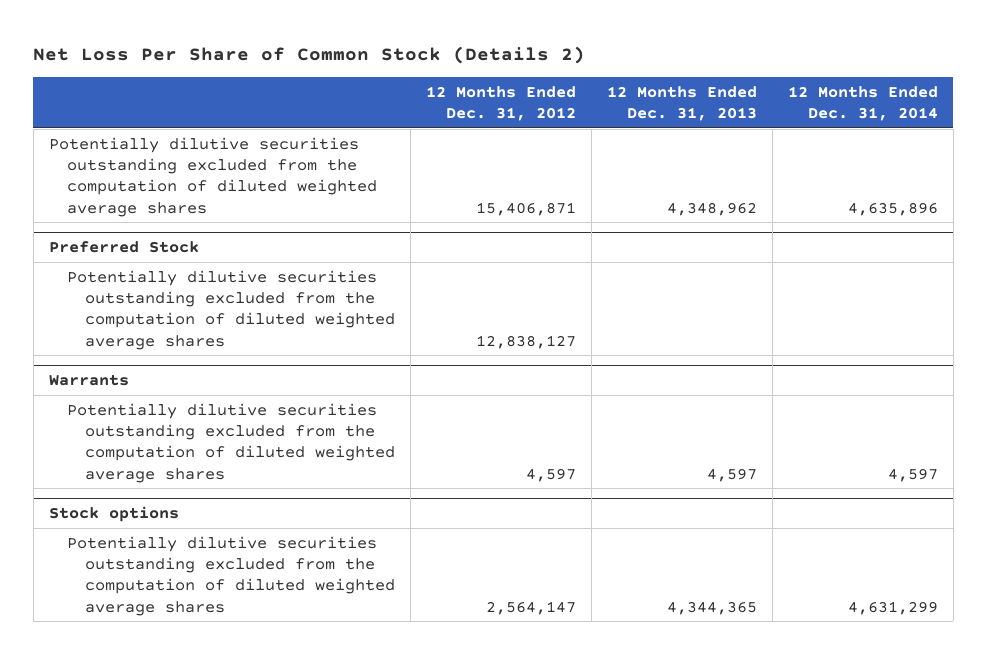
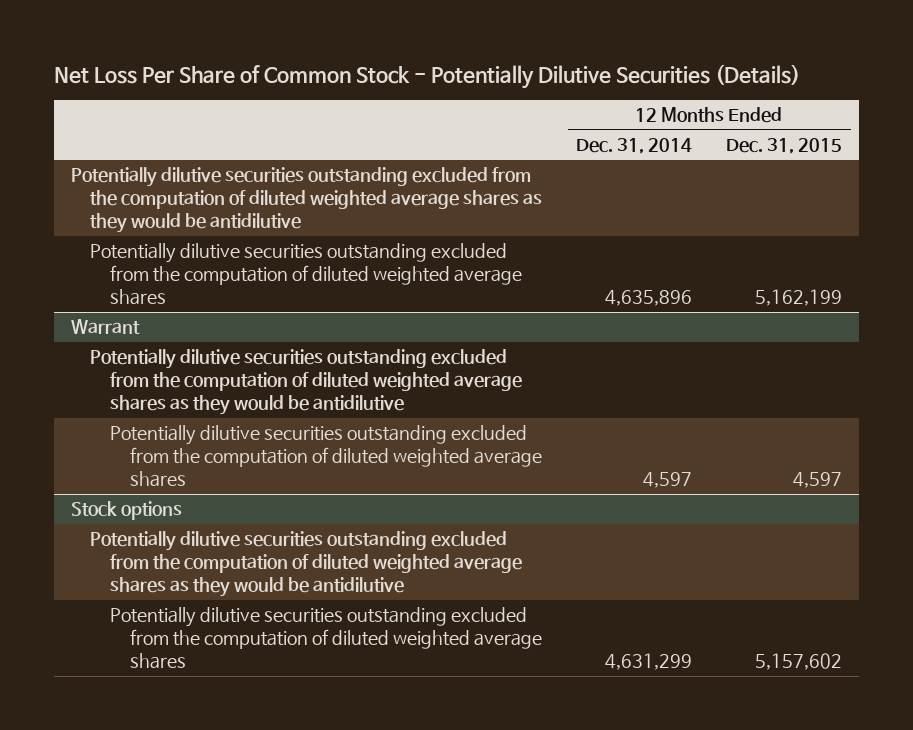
- Net Loss Per Share of Common Stock (Details 2)
+ Net Loss Per Share of Common Stock - Potentially Dilutive Securities (Details)
- | 12 Months Ended Dec. 31, 2012 | 12 Months Ended Dec. 31, 2013 | 12 Months Ended Dec. 31, 2014
+ | 12 Months Ended Dec. 31, 2014 | 12 Months Ended Dec. 31, 2015
+ Potentially dilutive securities outstanding excluded from the computation of diluted weighted average shares as they would be antidilutive
- Preferred Stock
- Potentially dilutive securities outstanding excluded from the computation of diluted weighted average shares | 12,838,127 | |
- Warrants
+ Warrant
+ Potentially dilutive securities outstanding excluded from the computation of diluted weighted average shares as they would be antidilutive
@ Stock options
+ Potentially dilutive securities outstanding excluded from the computation of diluted weighted average shares as they would be antidilutive

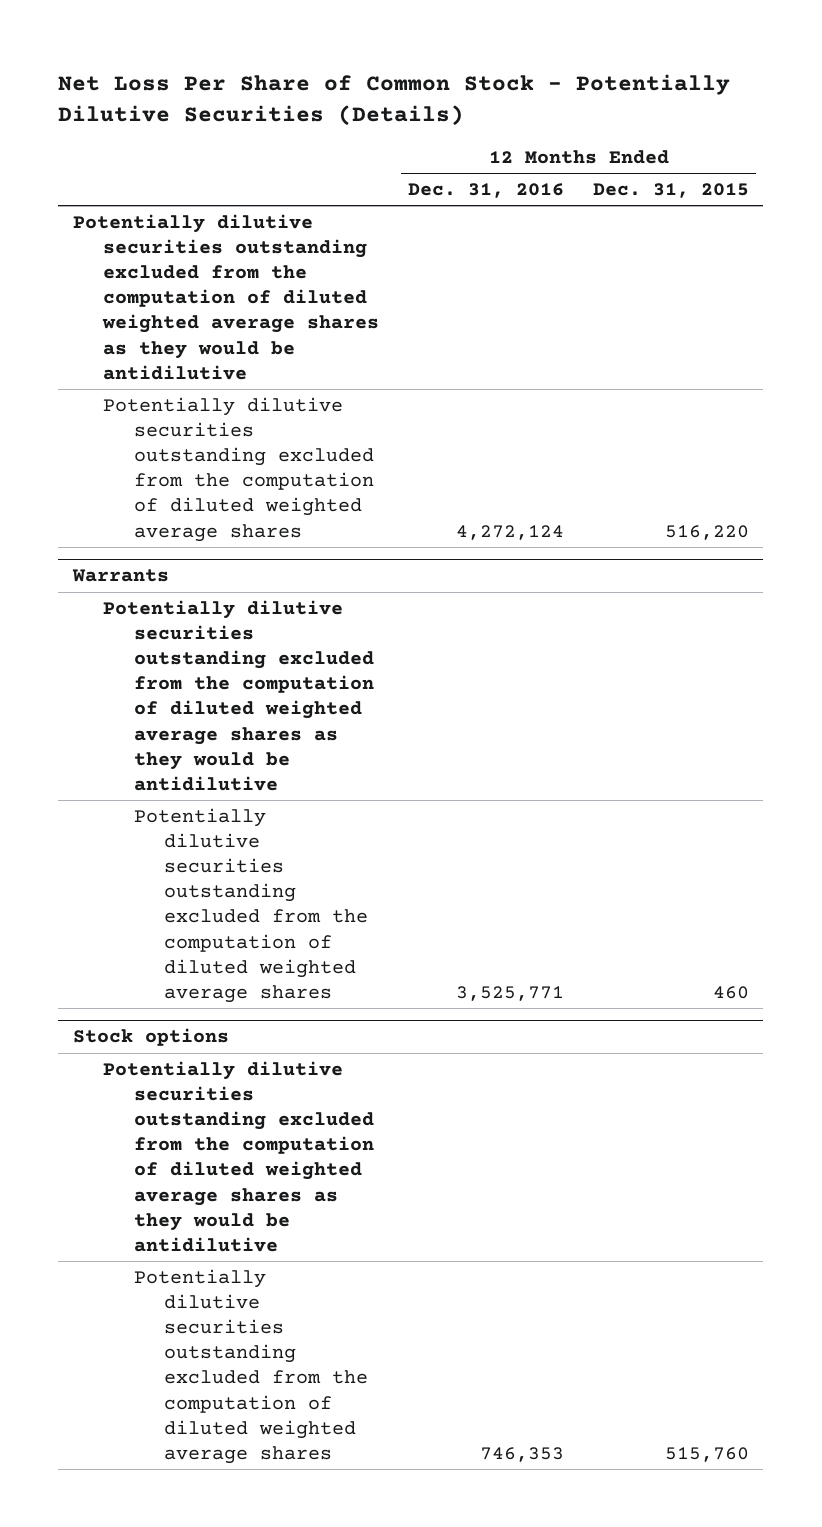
- | 12 Months Ended Dec. 31, 2014 | 12 Months Ended Dec. 31, 2015
+ | 12 Months Ended Dec. 31, 2016 | 12 Months Ended Dec. 31, 2015
- Potentially dilutive securities outstanding excluded from the computation of diluted weighted average shares | 4,635,896 | 5,162,199
- Warrant
+ Potentially dilutive securities outstanding excluded from the computation of diluted weighted average shares | 4,272,124 | 516,220
+ Warrants
- Potentially dilutive securities outstanding excluded from the computation of diluted weighted average shares | 4,597 | 4,597
+ Potentially dilutive securities outstanding excluded from the computation of diluted weighted average shares | 3,525,771 | 460
@ Stock options
- Potentially dilutive securities outstanding excluded from the computation of diluted weighted average shares | 4,631,299 | 5,157,602
+ Potentially dilutive securities outstanding excluded from the computation of diluted weighted average shares | 746,353 | 515,760

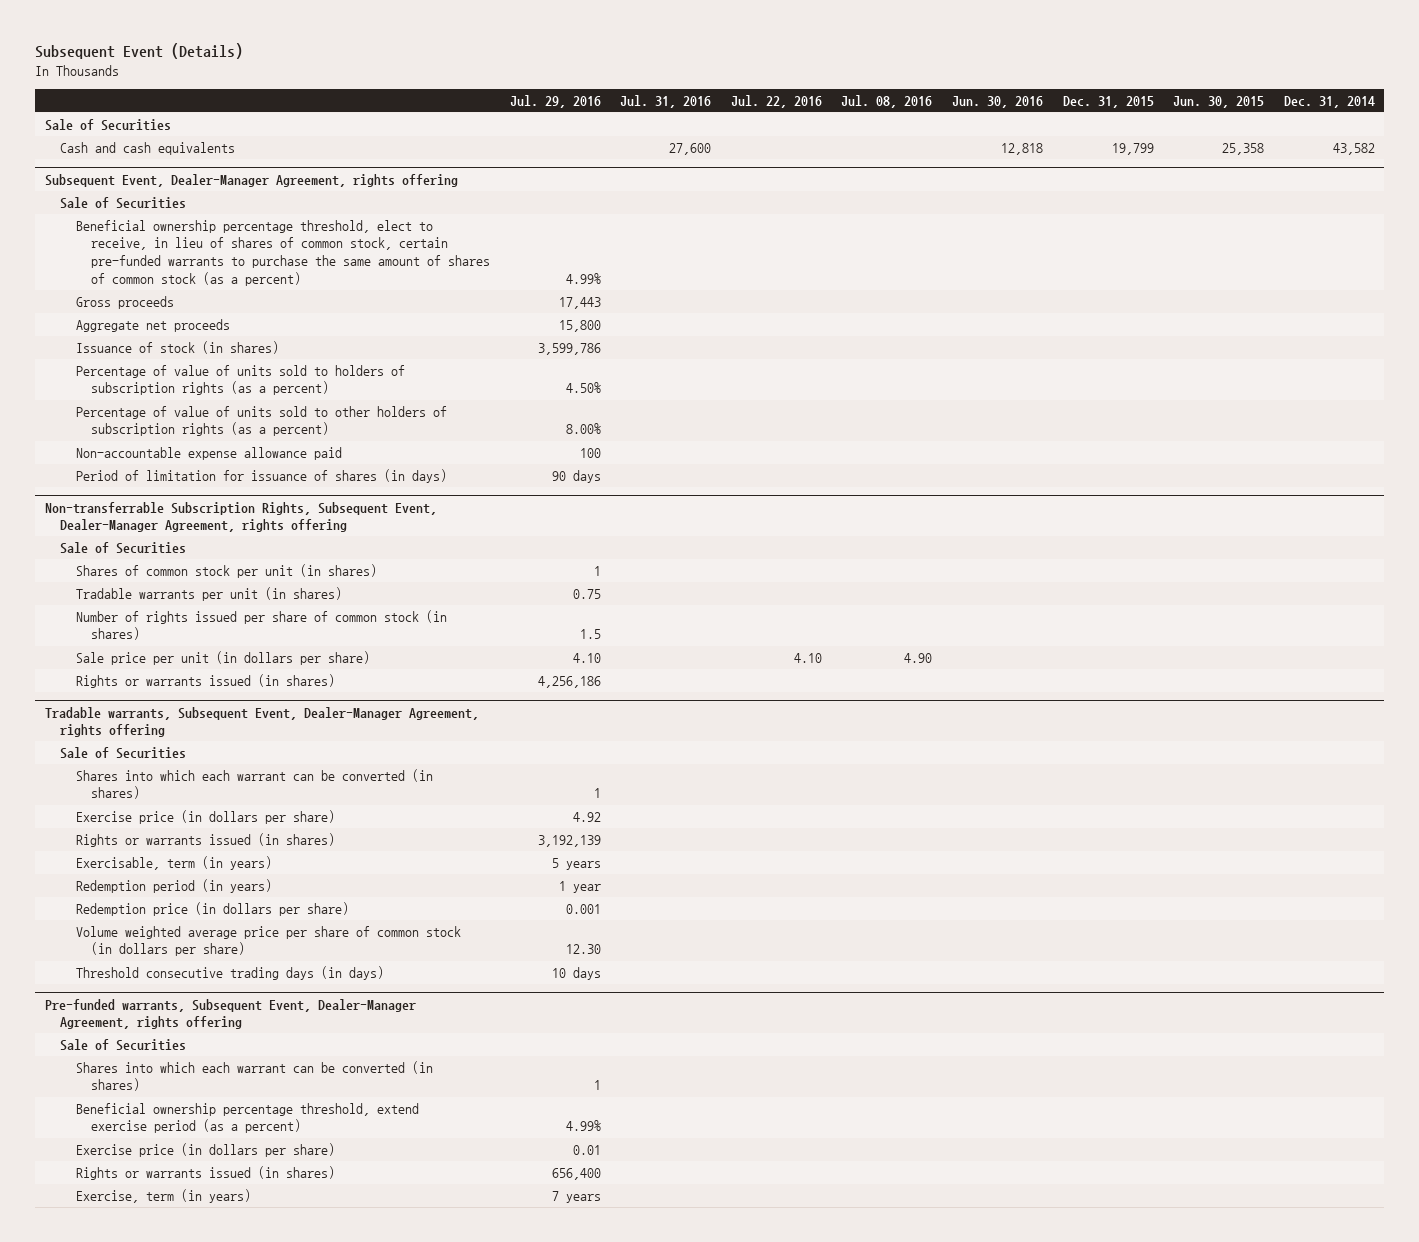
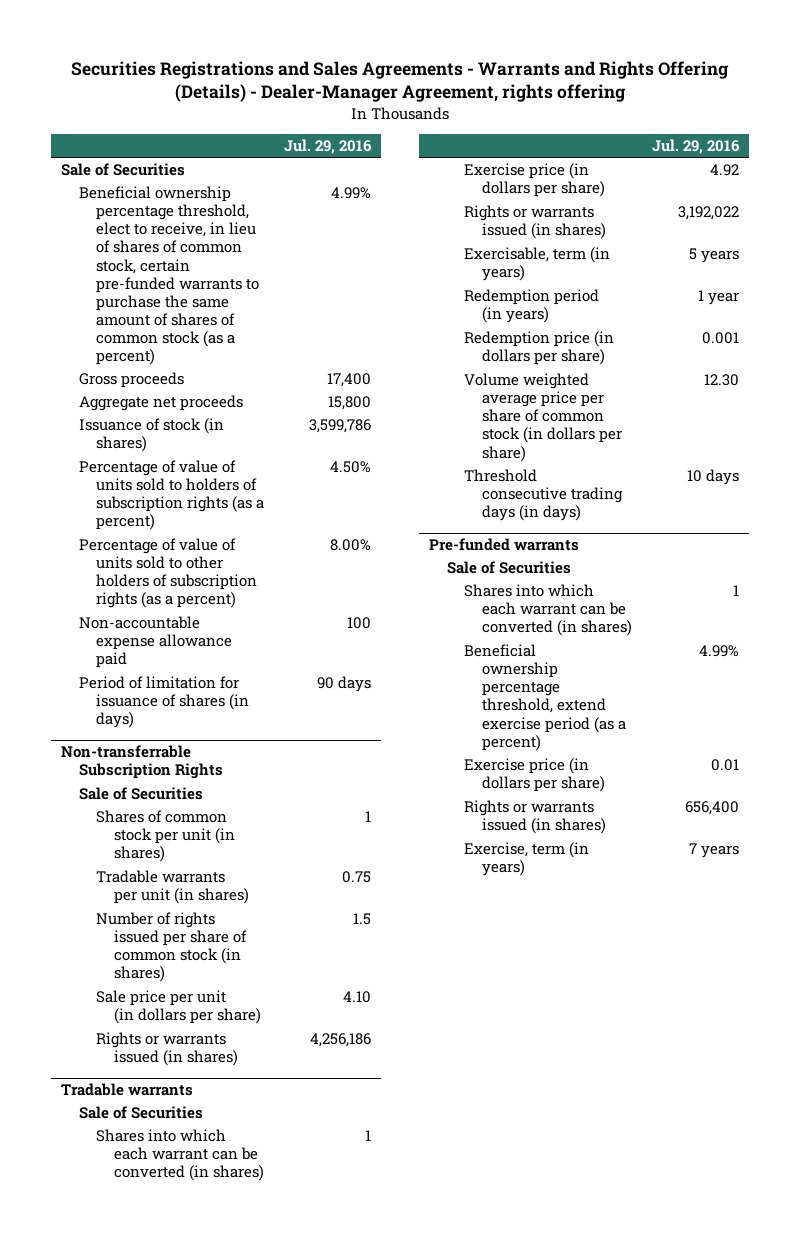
- Subsequent Event (Details)
+ Securities Registrations and Sales Agreements - Warrants and Rights Offering (Details) - Dealer-Manager Agreement, rights offering
- | Jul. 29, 2016 | Jul. 31, 2016 | Jul. 22, 2016 | Jul. 08, 2016 | Jun. 30, 2016 | Dec. 31, 2015 | Jun. 30, 2015 | Dec. 31, 2014
+ | Jul. 29, 2016
- Cash and cash equivalents | | 27,600 | | | 12,818 | 19,799 | 25,358 | 43,582
- Subsequent Event, Dealer-Manager Agreement, rights offering
- Sale of Securities
- Gross proceeds | 17,443 | | | | | | |
+ Gross proceeds | 17,400
- Non-transferrable Subscription Rights, Subsequent Event, Dealer-Manager Agreement, rights offering
+ Non-transferrable Subscription Rights
- Tradable warrants, Subsequent Event, Dealer-Manager Agreement, rights offering
+ Tradable warrants
- Rights or warrants issued (in shares) | 3,192,139 | | | | | | |
+ Rights or warrants issued (in shares) | 3,192,022
- Pre-funded warrants, Subsequent Event, Dealer-Manager Agreement, rights offering
+ Pre-funded warrants

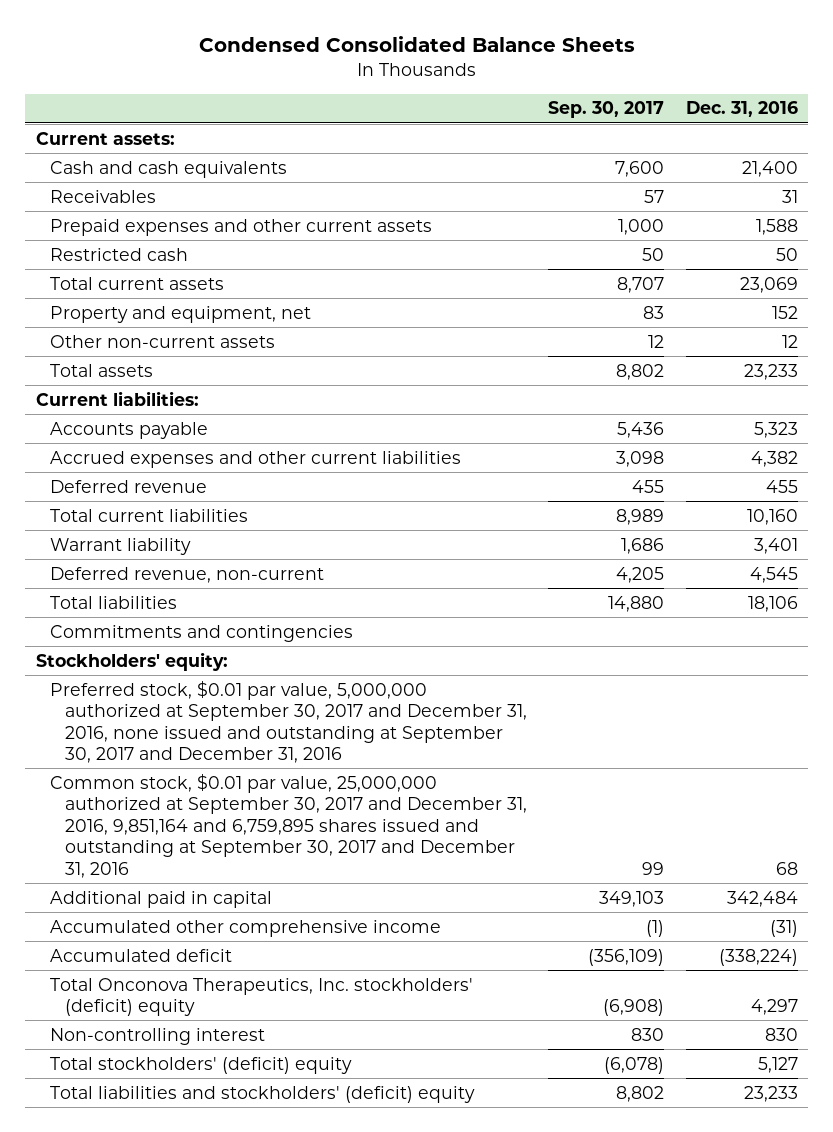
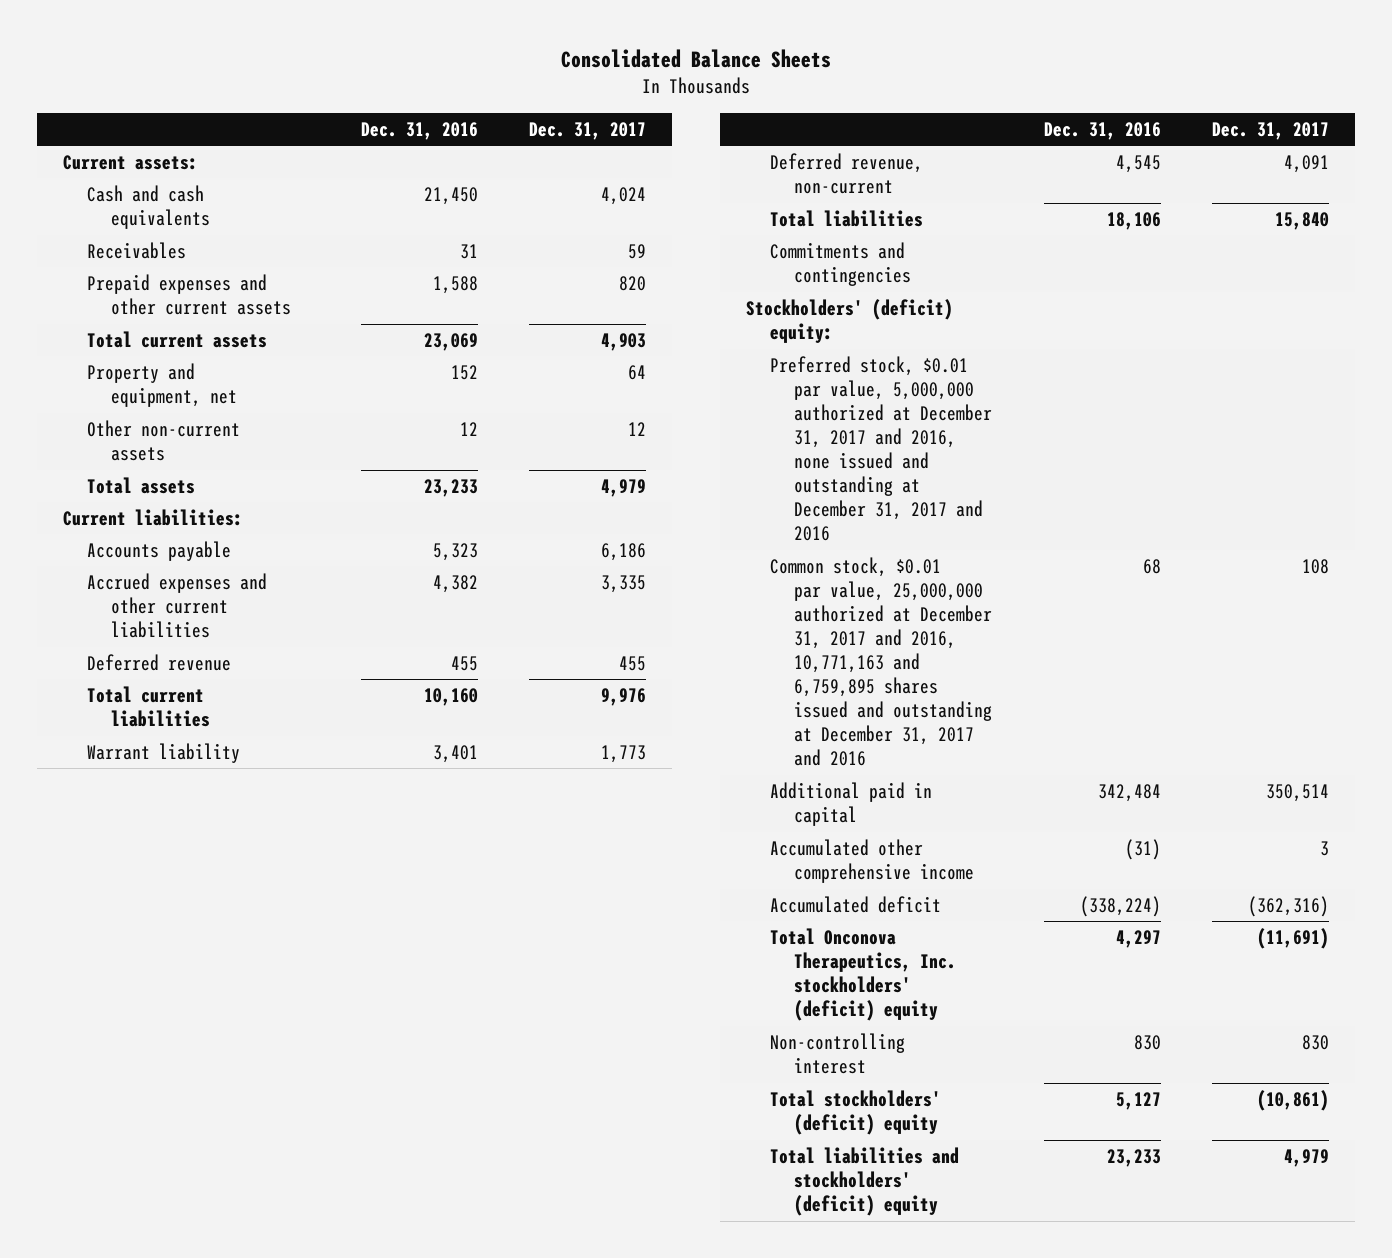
- Condensed Consolidated Balance Sheets
+ Consolidated Balance Sheets
- | Sep. 30, 2017 | Dec. 31, 2016
+ | Dec. 31, 2016 | Dec. 31, 2017
- Cash and cash equivalents | 7,600 | 21,400
+ Cash and cash equivalents | 21,450 | 4,024
- Restricted cash | 50 | 50
- Stockholders' equity:
- Preferred stock, $0.01 par value, 5,000,000 authorized at September 30, 2017 and December 31, 2016, none issued and outstanding at September 30, 2017 and December 31, 2016
- Common stock, $0.01 par value, 25,000,000 authorized at September 30, 2017 and December 31, 2016, 9,851,164 and 6,759,895 shares issued and outstanding at September 30, 2017 and December 31, 2016 | 99 | 68
+ Stockholders' (deficit) equity:
+ Preferred stock, $0.01 par value, 5,000,000 authorized at December 31, 2017 and 2016, none issued and outstanding at December 31, 2017 and 2016
+ Common stock, $0.01 par value, 25,000,000 authorized at December 31, 2017 and 2016, 10,771,163 and 6,759,895 shares issued and outstanding at December 31, 2017 and 2016 | 68 | 108

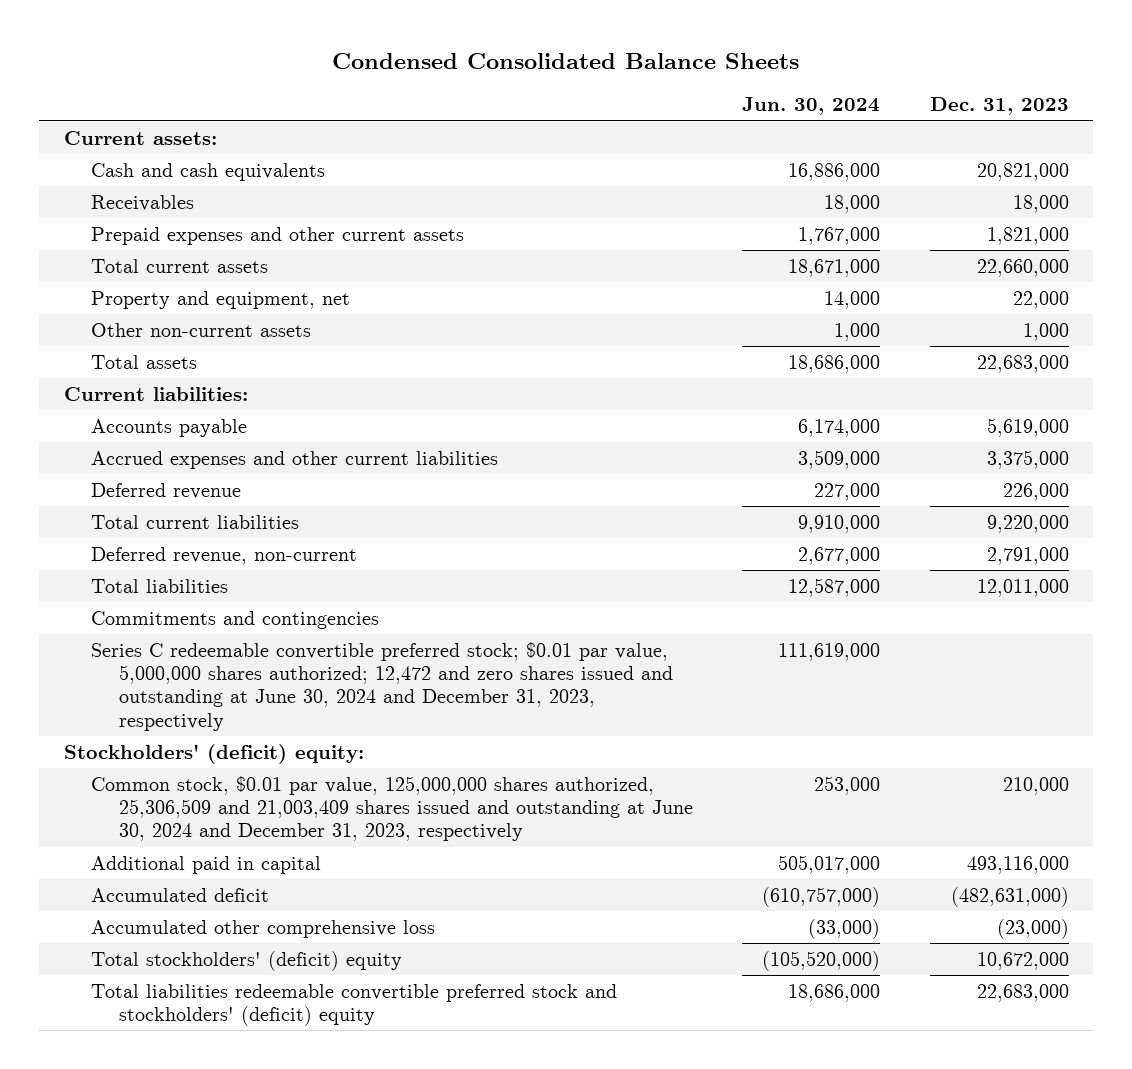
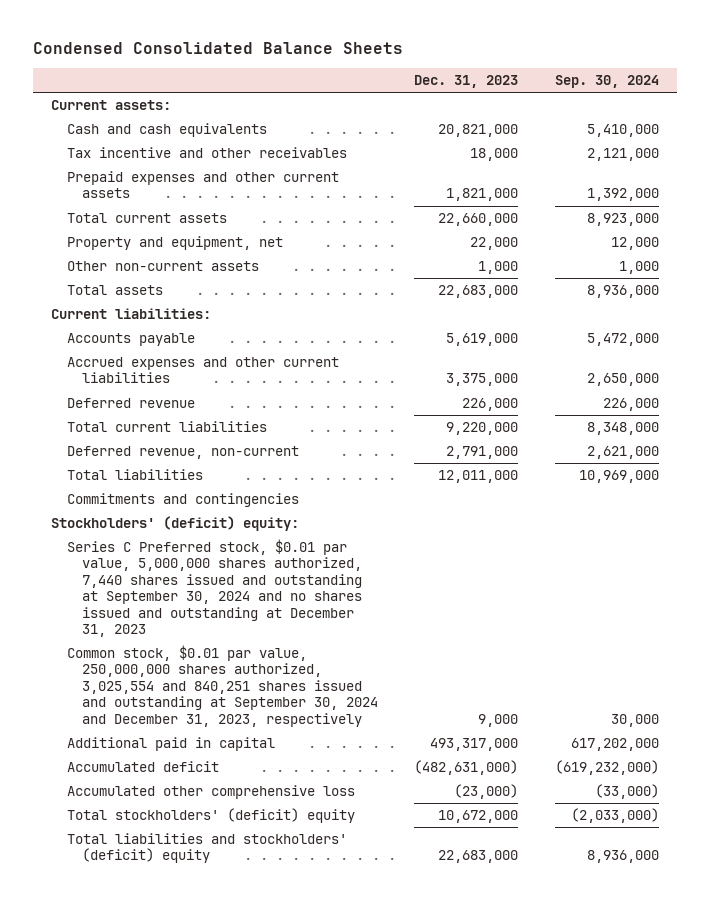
- | Jun. 30, 2024 | Dec. 31, 2023
+ | Dec. 31, 2023 | Sep. 30, 2024
- Receivables | 18,000 | 18,000
+ Tax incentive and other receivables | 18,000 | 2,121,000
- Series C redeemable convertible preferred stock; $0.01 par value, 5,000,000 shares authorized; 12,472 and zero shares issued and outstanding at June 30, 2024 and December 31, 2023, respectively | 111,619,000 |
- Common stock, $0.01 par value, 125,000,000 shares authorized, 25,306,509 and 21,003,409 shares issued and outstanding at June 30, 2024 and December 31, 2023, respectively | 253,000 | 210,000
- Additional paid in capital | 505,017,000 | 493,116,000
+ Series C Preferred stock, $0.01 par value, 5,000,000 shares authorized, 7,440 shares issued and outstanding at September 30, 2024 and no shares issued and outstanding at December 31, 2023
+ Common stock, $0.01 par value, 250,000,000 shares authorized, 3,025,554 and 840,251 shares issued and outstanding at September 30, 2024 and December 31, 2023, respectively | 9,000 | 30,000
+ Additional paid in capital | 493,317,000 | 617,202,000
- Total liabilities redeemable convertible preferred stock and stockholders' (deficit) equity | 18,686,000 | 22,683,000
+ Total liabilities and stockholders' (deficit) equity | 22,683,000 | 8,936,000

